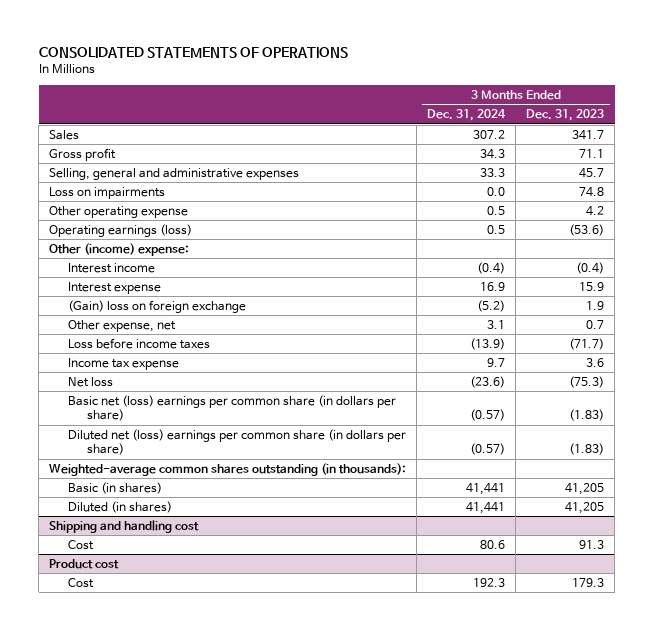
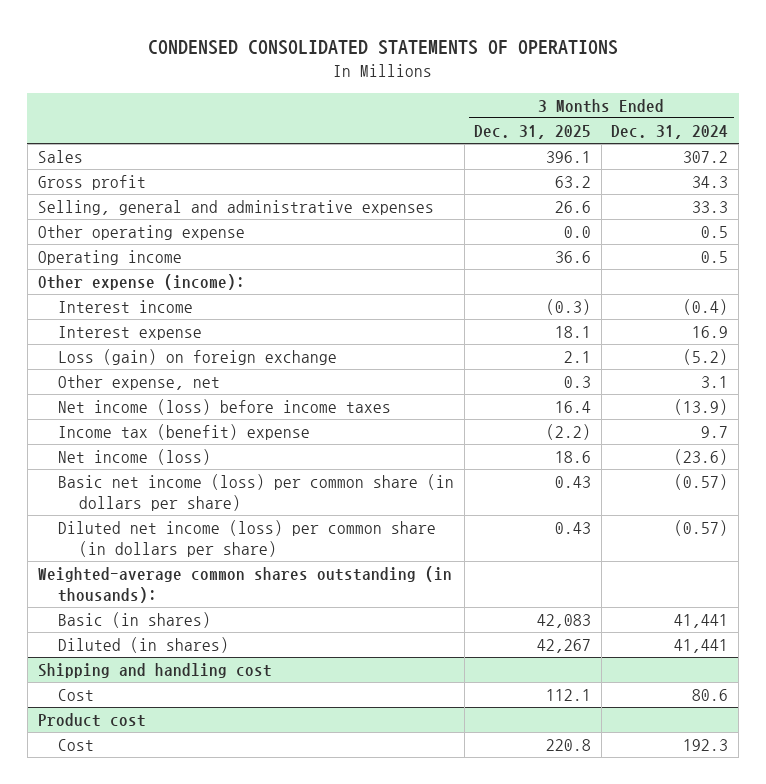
- CONSOLIDATED STATEMENTS OF OPERATIONS
+ CONDENSED CONSOLIDATED STATEMENTS OF OPERATIONS
- | 3 Months Ended Dec. 31, 2024 | 3 Months Ended Dec. 31, 2023
+ | 3 Months Ended Dec. 31, 2025 | 3 Months Ended Dec. 31, 2024
- Loss on impairments | 0.0 | 74.8
- Operating earnings (loss) | 0.5 | (53.6)
- Other (income) expense:
+ Operating income | 36.6 | 0.5
+ Other expense (income):
- (Gain) loss on foreign exchange | (5.2) | 1.9
+ Loss (gain) on foreign exchange | 2.1 | (5.2)
- Loss before income taxes | (13.9) | (71.7)
- Income tax expense | 9.7 | 3.6
- Net loss | (23.6) | (75.3)
- Basic net (loss) earnings per common share (in dollars per share) | (0.57) | (1.83)
- Diluted net (loss) earnings per common share (in dollars per share) | (0.57) | (1.83)
+ Net income (loss) before income taxes | 16.4 | (13.9)
+ Income tax (benefit) expense | (2.2) | 9.7
+ Net income (loss) | 18.6 | (23.6)
+ Basic net income (loss) per common share (in dollars per share) | 0.43 | (0.57)
+ Diluted net income (loss) per common share (in dollars per share) | 0.43 | (0.57)

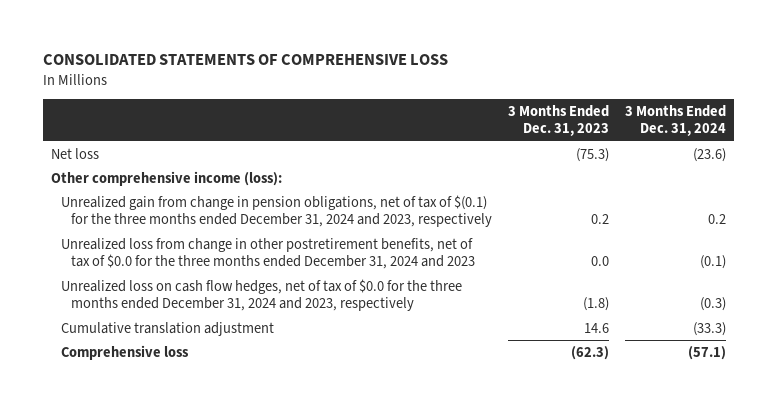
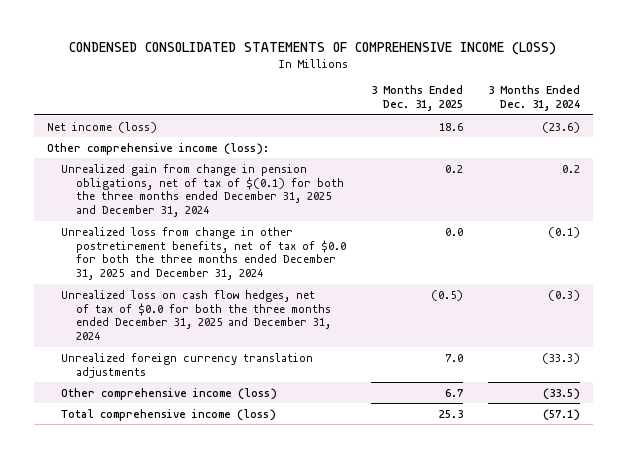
- CONSOLIDATED STATEMENTS OF COMPREHENSIVE LOSS
+ CONDENSED CONSOLIDATED STATEMENTS OF COMPREHENSIVE INCOME (LOSS)
- | 3 Months Ended Dec. 31, 2023 | 3 Months Ended Dec. 31, 2024
+ | 3 Months Ended Dec. 31, 2025 | 3 Months Ended Dec. 31, 2024
- Net loss | (75.3) | (23.6)
+ Net income (loss) | 18.6 | (23.6)
- Unrealized gain from change in pension obligations, net of tax of $(0.1) for the three months ended December 31, 2024 and 2023, respectively | 0.2 | 0.2
- Unrealized loss from change in other postretirement benefits, net of tax of $0.0 for the three months ended December 31, 2024 and 2023 | 0.0 | (0.1)
- Unrealized loss on cash flow hedges, net of tax of $0.0 for the three months ended December 31, 2024 and 2023, respectively | (1.8) | (0.3)
- Cumulative translation adjustment | 14.6 | (33.3)
- Comprehensive loss | (62.3) | (57.1)
+ Unrealized gain from change in pension obligations, net of tax of $(0.1) for both the three months ended December 31, 2025 and December 31, 2024 | 0.2 | 0.2
+ Unrealized loss from change in other postretirement benefits, net of tax of $0.0 for both the three months ended December 31, 2025 and December 31, 2024 | 0.0 | (0.1)
+ Unrealized loss on cash flow hedges, net of tax of $0.0 for both the three months ended December 31, 2025 and December 31, 2024 | (0.5) | (0.3)
+ Unrealized foreign currency translation adjustments | 7.0 | (33.3)
+ Other comprehensive income (loss) | 6.7 | (33.5)
+ Total comprehensive income (loss) | 25.3 | (57.1)

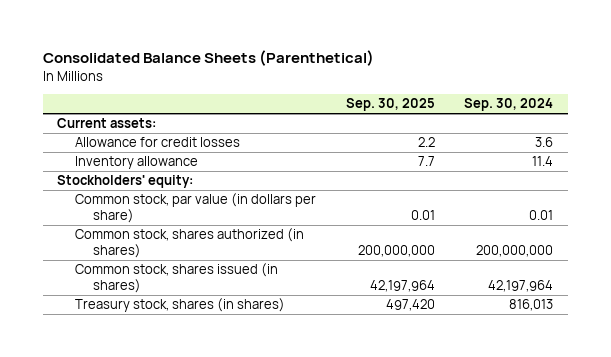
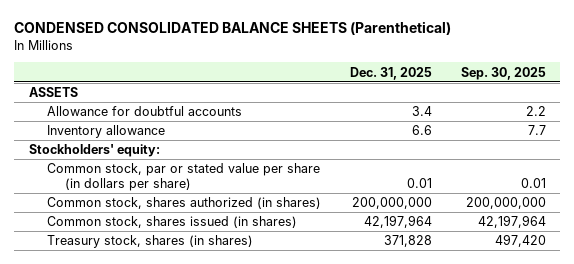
- Consolidated Balance Sheets (Parenthetical)
+ CONDENSED CONSOLIDATED BALANCE SHEETS (Parenthetical)
- | Sep. 30, 2025 | Sep. 30, 2024
+ | Dec. 31, 2025 | Sep. 30, 2025
- Current assets:
- Allowance for credit losses | 2.2 | 3.6
+ ASSETS
+ Allowance for doubtful accounts | 3.4 | 2.2
- Common stock, par value (in dollars per share) | 0.01 | 0.01
+ Common stock, par or stated value per share (in dollars per share) | 0.01 | 0.01

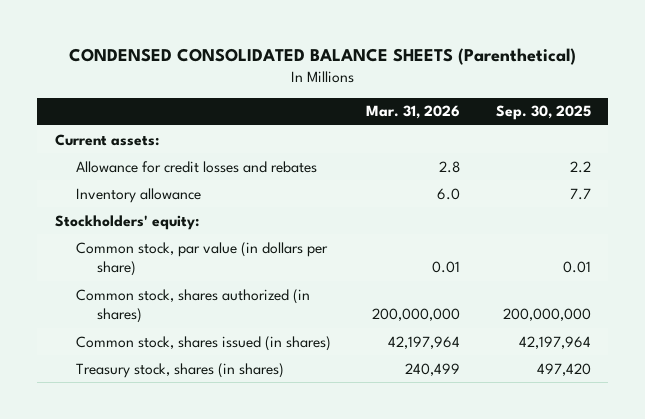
- | Dec. 31, 2025 | Sep. 30, 2025
+ | Mar. 31, 2026 | Sep. 30, 2025
- ASSETS
- Allowance for doubtful accounts | 3.4 | 2.2
+ Current assets:
+ Allowance for credit losses and rebates | 2.8 | 2.2
- Common stock, par or stated value per share (in dollars per share) | 0.01 | 0.01
+ Common stock, par value (in dollars per share) | 0.01 | 0.01

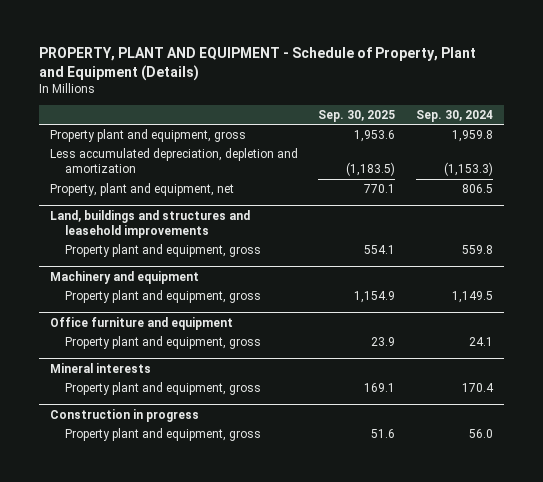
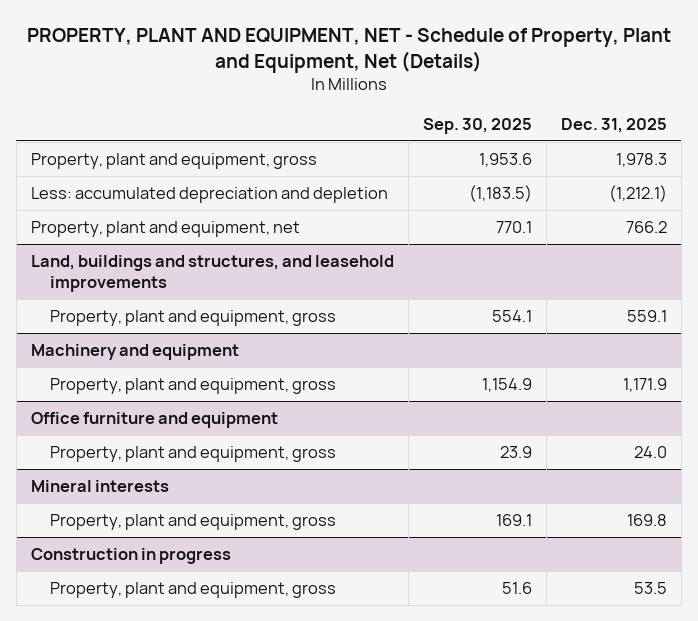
- PROPERTY, PLANT AND EQUIPMENT - Schedule of Property, Plant and Equipment (Details)
+ PROPERTY, PLANT AND EQUIPMENT, NET - Schedule of Property, Plant and Equipment, Net (Details)
- | Sep. 30, 2025 | Sep. 30, 2024
+ | Sep. 30, 2025 | Dec. 31, 2025
- Property plant and equipment, gross | 1,953.6 | 1,959.8
- Less accumulated depreciation, depletion and amortization | (1,183.5) | (1,153.3)
+ Property, plant and equipment, gross | 1,953.6 | 1,978.3
+ Less: accumulated depreciation and depletion | (1,183.5) | (1,212.1)
- Land, buildings and structures and leasehold improvements
- Property plant and equipment, gross | 554.1 | 559.8
+ Land, buildings and structures, and leasehold improvements
+ Property, plant and equipment, gross | 554.1 | 559.1
@ Machinery and equipment
- Property plant and equipment, gross | 1,154.9 | 1,149.5
+ Property, plant and equipment, gross | 1,154.9 | 1,171.9
@ Office furniture and equipment
- Property plant and equipment, gross | 23.9 | 24.1
+ Property, plant and equipment, gross | 23.9 | 24.0
@ Mineral interests
- Property plant and equipment, gross | 169.1 | 170.4
+ Property, plant and equipment, gross | 169.1 | 169.8
@ Construction in progress
- Property plant and equipment, gross | 51.6 | 56.0
+ Property, plant and equipment, gross | 51.6 | 53.5

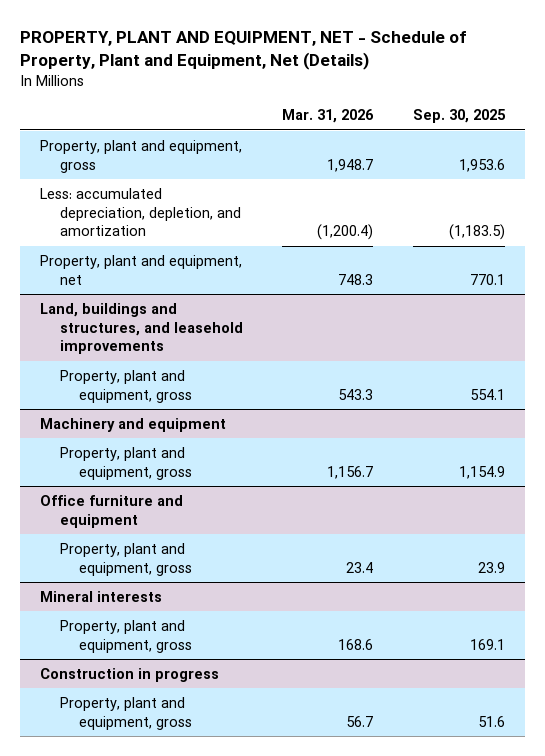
- | Sep. 30, 2025 | Dec. 31, 2025
+ | Mar. 31, 2026 | Sep. 30, 2025
- Less: accumulated depreciation and depletion | (1,183.5) | (1,212.1)
+ Less: accumulated depreciation, depletion, and amortization | (1,200.4) | (1,183.5)

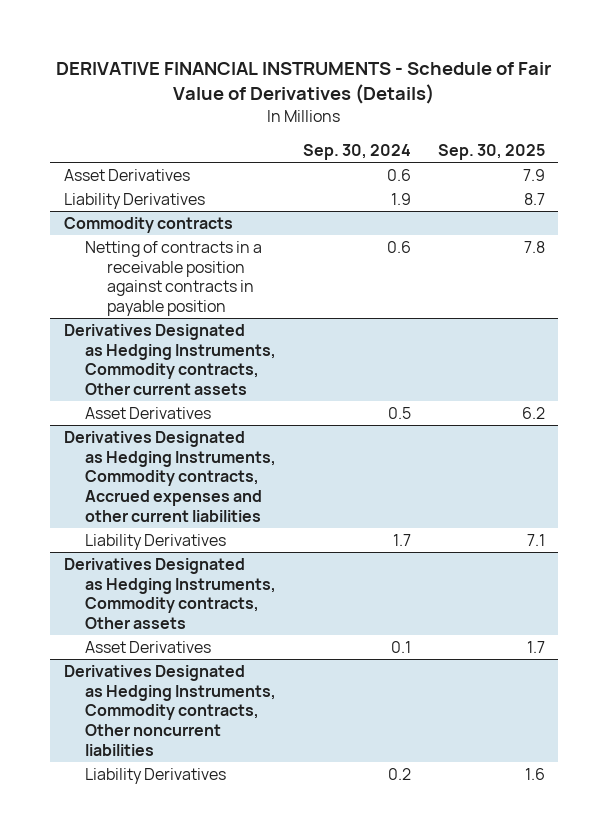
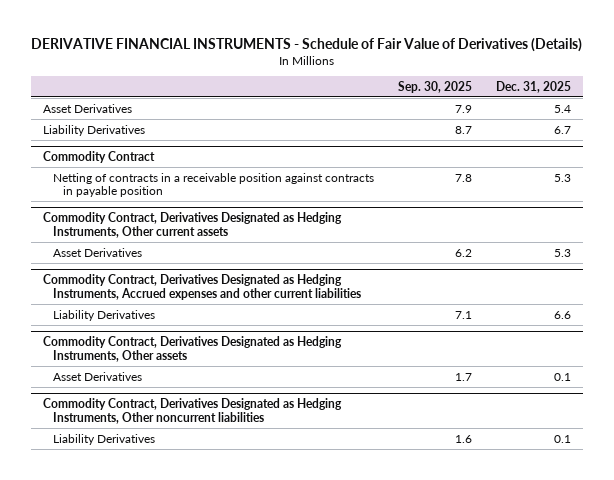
- | Sep. 30, 2024 | Sep. 30, 2025
+ | Sep. 30, 2025 | Dec. 31, 2025
- Commodity contracts
+ Commodity Contract
- Derivatives Designated as Hedging Instruments, Commodity contracts, Other current assets
+ Commodity Contract, Derivatives Designated as Hedging Instruments, Other current assets
- Derivatives Designated as Hedging Instruments, Commodity contracts, Accrued expenses and other current liabilities
+ Commodity Contract, Derivatives Designated as Hedging Instruments, Accrued expenses and other current liabilities
- Derivatives Designated as Hedging Instruments, Commodity contracts, Other assets
+ Commodity Contract, Derivatives Designated as Hedging Instruments, Other assets
- Derivatives Designated as Hedging Instruments, Commodity contracts, Other noncurrent liabilities
+ Commodity Contract, Derivatives Designated as Hedging Instruments, Other noncurrent liabilities

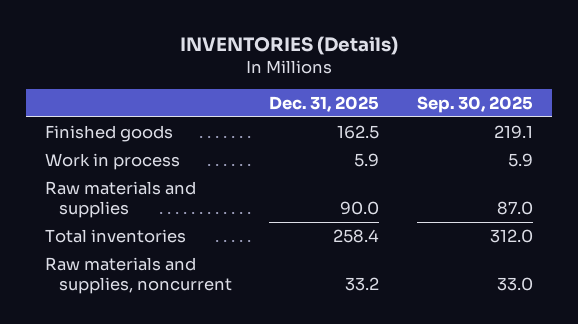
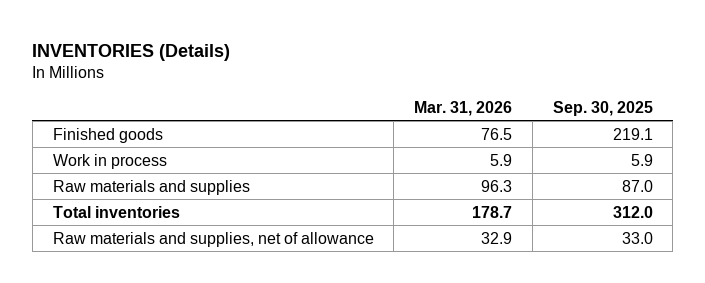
- | Dec. 31, 2025 | Sep. 30, 2025
+ | Mar. 31, 2026 | Sep. 30, 2025
- Raw materials and supplies, noncurrent | 33.2 | 33.0
+ Raw materials and supplies, net of allowance | 32.9 | 33.0

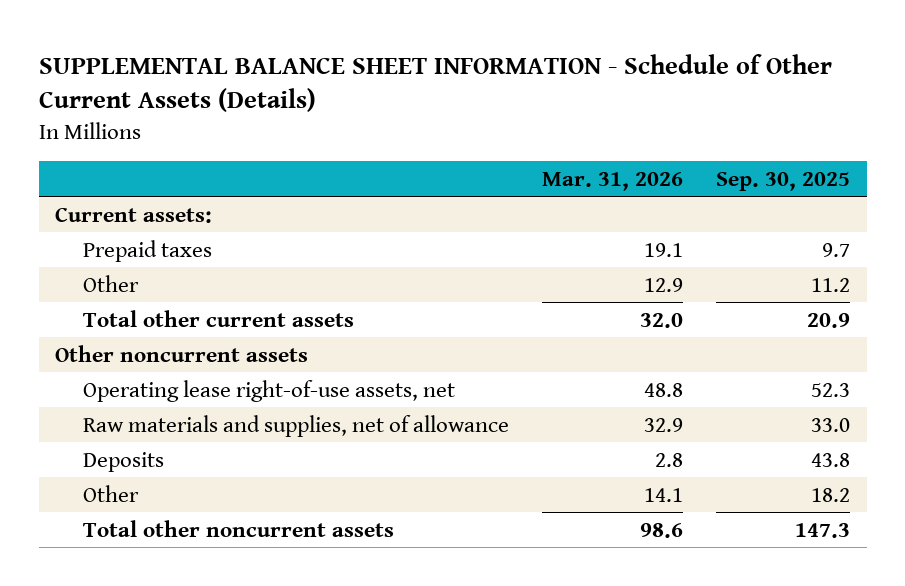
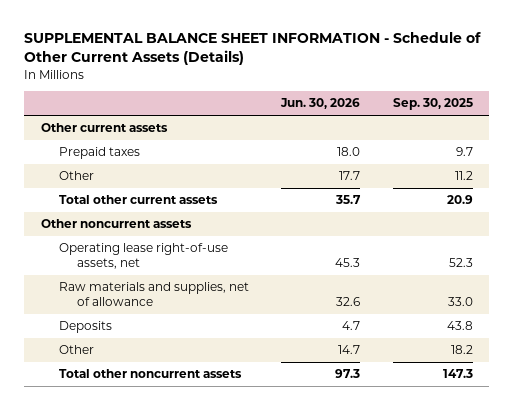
- | Mar. 31, 2026 | Sep. 30, 2025
+ | Jun. 30, 2026 | Sep. 30, 2025
- Current assets:
+ Other current assets

